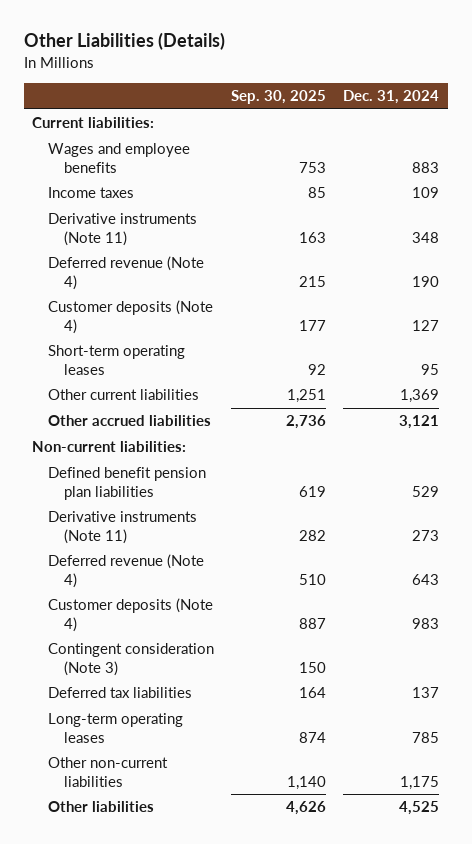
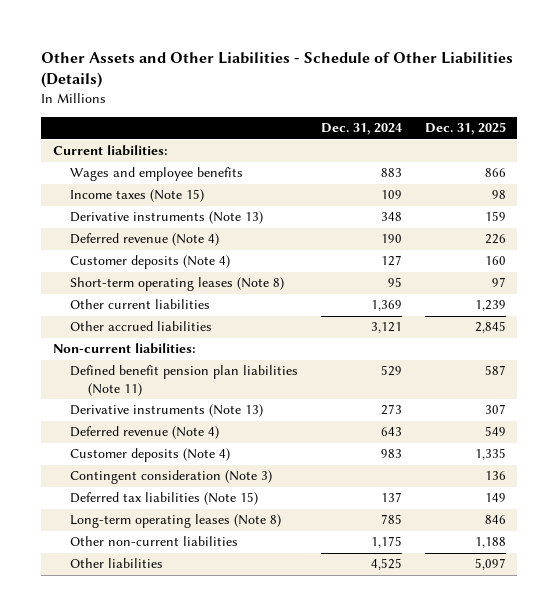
- Other Liabilities (Details)
+ Other Assets and Other Liabilities - Schedule of Other Liabilities (Details)
- | Sep. 30, 2025 | Dec. 31, 2024
+ | Dec. 31, 2024 | Dec. 31, 2025
- Income taxes | 85 | 109
- Derivative instruments (Note 11) | 163 | 348
+ Income taxes (Note 15) | 109 | 98
+ Derivative instruments (Note 13) | 348 | 159
- Short-term operating leases | 92 | 95
+ Short-term operating leases (Note 8) | 95 | 97
- Defined benefit pension plan liabilities | 619 | 529
- Derivative instruments (Note 11) | 282 | 273
+ Defined benefit pension plan liabilities (Note 11) | 529 | 587
+ Derivative instruments (Note 13) | 273 | 307
- Deferred tax liabilities | 164 | 137
- Long-term operating leases | 874 | 785
+ Deferred tax liabilities (Note 15) | 137 | 149
+ Long-term operating leases (Note 8) | 785 | 846

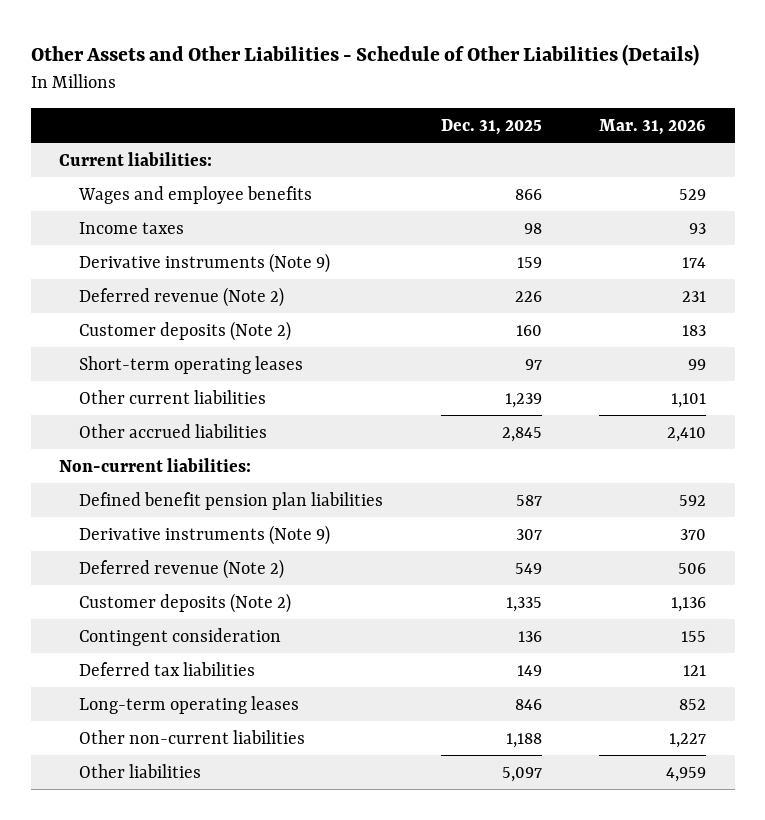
- | Dec. 31, 2024 | Dec. 31, 2025
+ | Dec. 31, 2025 | Mar. 31, 2026
- Income taxes (Note 15) | 109 | 98
- Derivative instruments (Note 13) | 348 | 159
- Deferred revenue (Note 4) | 190 | 226
- Customer deposits (Note 4) | 127 | 160
- Short-term operating leases (Note 8) | 95 | 97
+ Income taxes | 98 | 93
+ Derivative instruments (Note 9) | 159 | 174
+ Deferred revenue (Note 2) | 226 | 231
+ Customer deposits (Note 2) | 160 | 183
+ Short-term operating leases | 97 | 99
- Defined benefit pension plan liabilities (Note 11) | 529 | 587
- Derivative instruments (Note 13) | 273 | 307
- Deferred revenue (Note 4) | 643 | 549
- Customer deposits (Note 4) | 983 | 1,335
- Contingent consideration (Note 3) | | 136
- Deferred tax liabilities (Note 15) | 137 | 149
- Long-term operating leases (Note 8) | 785 | 846
+ Defined benefit pension plan liabilities | 587 | 592
+ Derivative instruments (Note 9) | 307 | 370
+ Deferred revenue (Note 2) | 549 | 506
+ Customer deposits (Note 2) | 1,335 | 1,136
+ Contingent consideration | 136 | 155
+ Deferred tax liabilities | 149 | 121
+ Long-term operating leases | 846 | 852

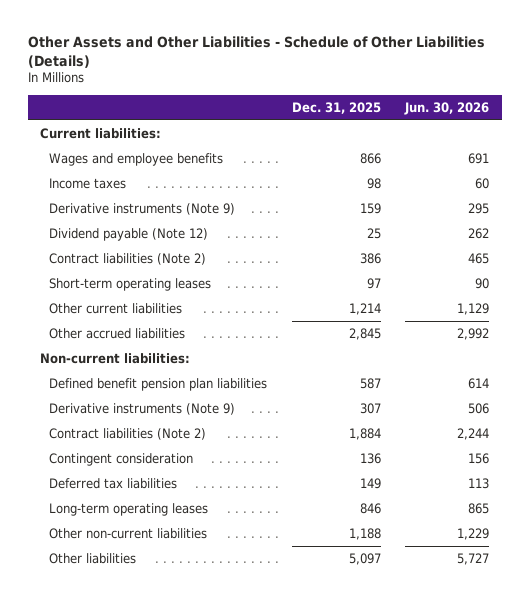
- | Dec. 31, 2025 | Mar. 31, 2026
+ | Dec. 31, 2025 | Jun. 30, 2026
- Deferred revenue (Note 2) | 226 | 231
- Customer deposits (Note 2) | 160 | 183
+ Dividend payable (Note 12) | 25 | 262
+ Contract liabilities (Note 2) | 386 | 465
- Other current liabilities | 1,239 | 1,101
+ Other current liabilities | 1,214 | 1,129
- Deferred revenue (Note 2) | 549 | 506
- Customer deposits (Note 2) | 1,335 | 1,136
+ Contract liabilities (Note 2) | 1,884 | 2,244

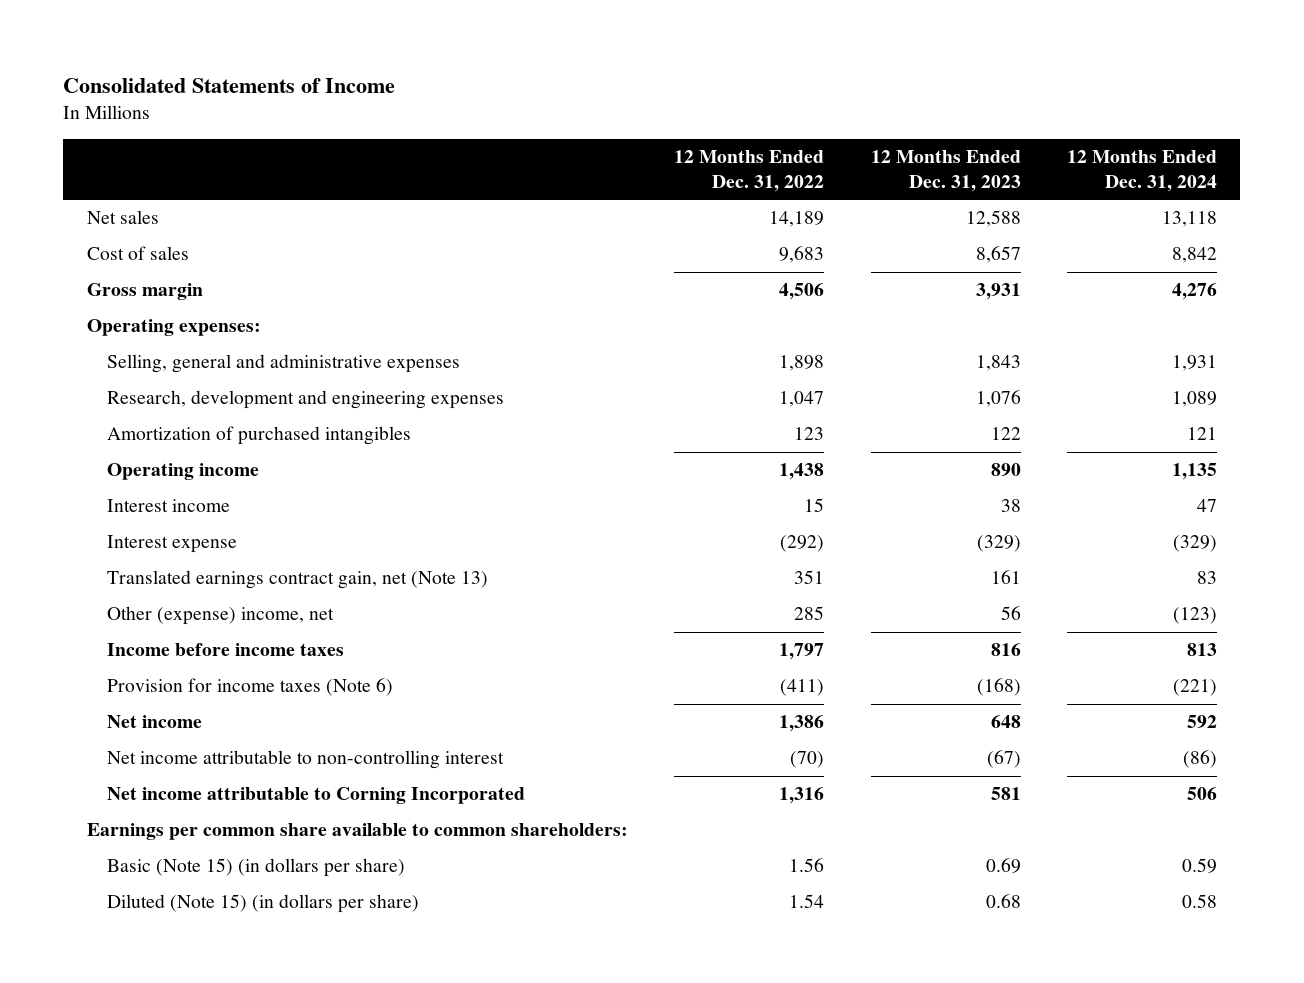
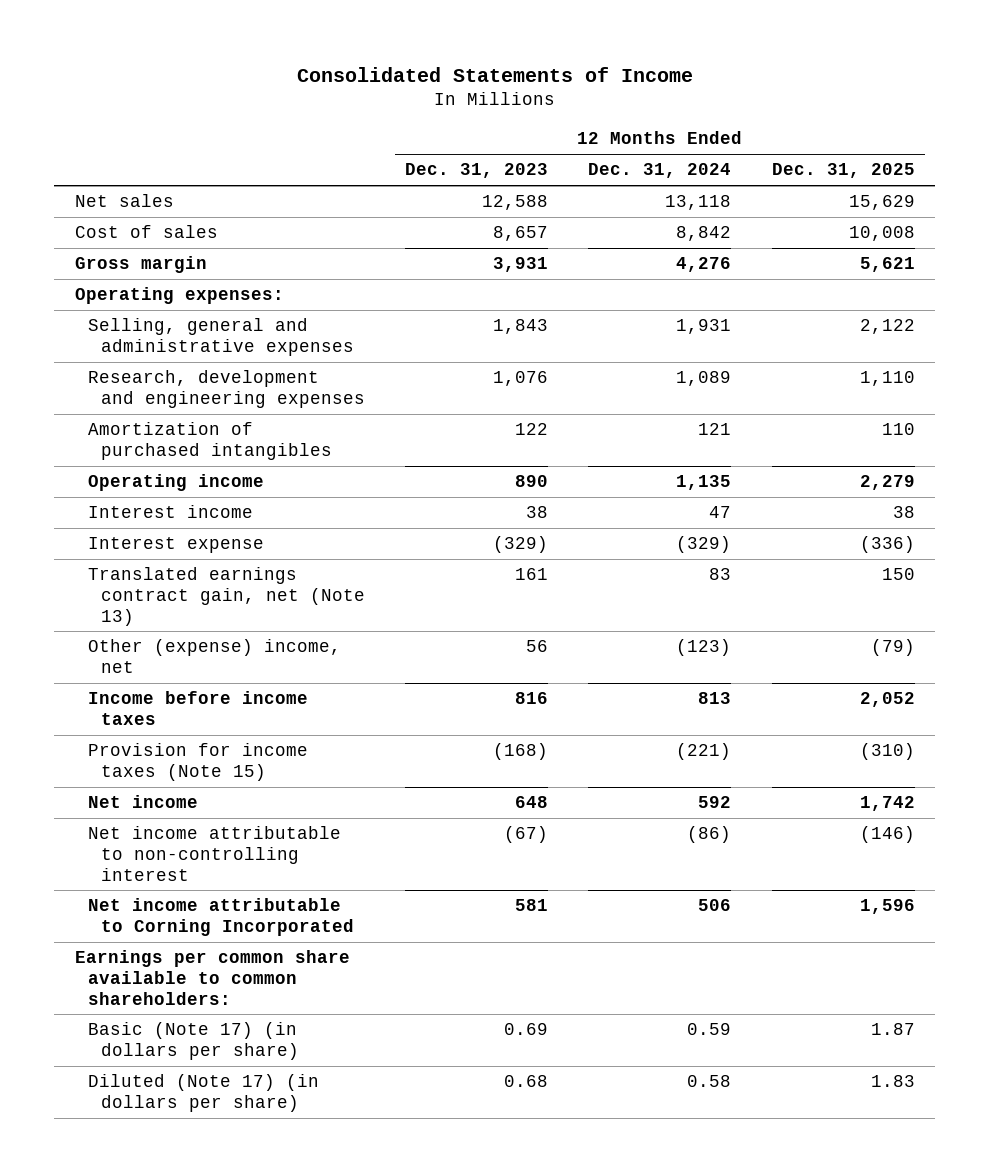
- | 12 Months Ended Dec. 31, 2022 | 12 Months Ended Dec. 31, 2023 | 12 Months Ended Dec. 31, 2024
+ | 12 Months Ended Dec. 31, 2023 | 12 Months Ended Dec. 31, 2024 | 12 Months Ended Dec. 31, 2025
- Provision for income taxes (Note 6) | (411) | (168) | (221)
+ Provision for income taxes (Note 15) | (168) | (221) | (310)
- Basic (Note 15) (in dollars per share) | 1.56 | 0.69 | 0.59
- Diluted (Note 15) (in dollars per share) | 1.54 | 0.68 | 0.58
+ Basic (Note 17) (in dollars per share) | 0.69 | 0.59 | 1.87
+ Diluted (Note 17) (in dollars per share) | 0.68 | 0.58 | 1.83

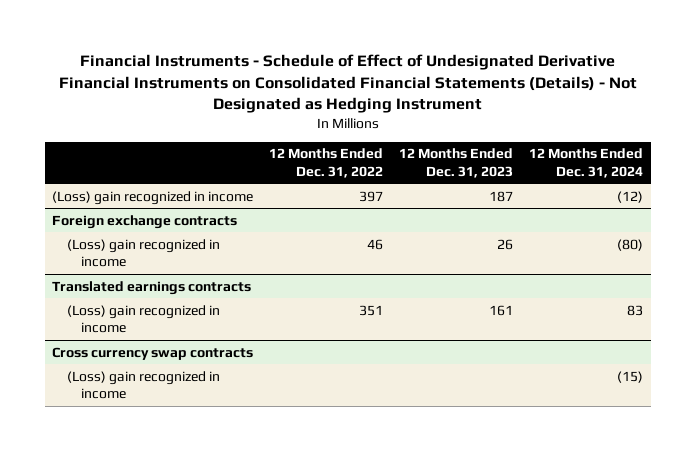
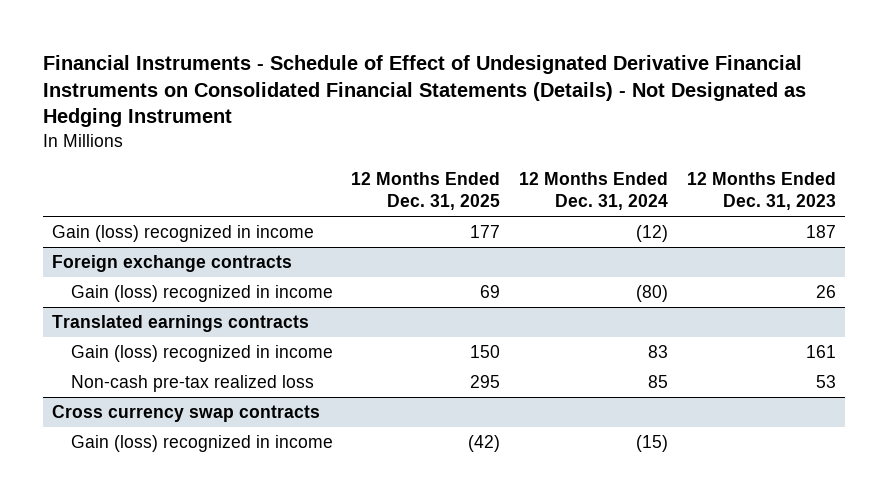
- | 12 Months Ended Dec. 31, 2022 | 12 Months Ended Dec. 31, 2023 | 12 Months Ended Dec. 31, 2024
+ | 12 Months Ended Dec. 31, 2025 | 12 Months Ended Dec. 31, 2024 | 12 Months Ended Dec. 31, 2023
- (Loss) gain recognized in income | 397 | 187 | (12)
+ Gain (loss) recognized in income | 177 | (12) | 187
@ Foreign exchange contracts
- (Loss) gain recognized in income | 46 | 26 | (80)
+ Gain (loss) recognized in income | 69 | (80) | 26
@ Translated earnings contracts
- (Loss) gain recognized in income | 351 | 161 | 83
+ Gain (loss) recognized in income | 150 | 83 | 161
+ Non-cash pre-tax realized loss | 295 | 85 | 53
@ Cross currency swap contracts
- (Loss) gain recognized in income | | | (15)
+ Gain (loss) recognized in income | (42) | (15) |

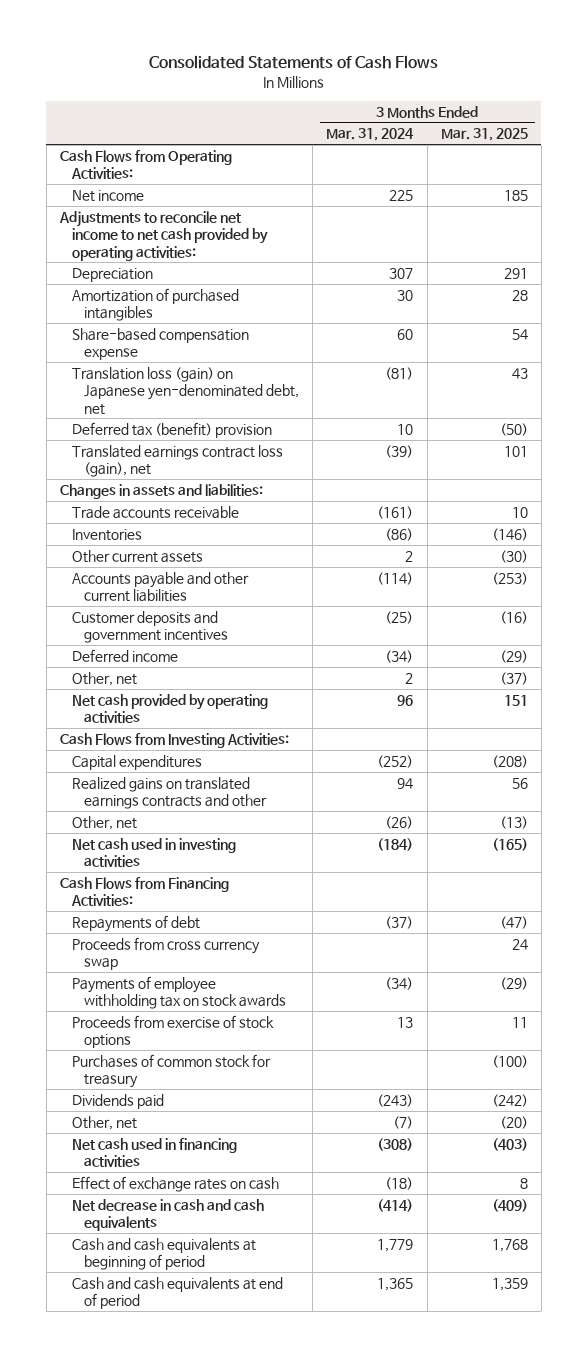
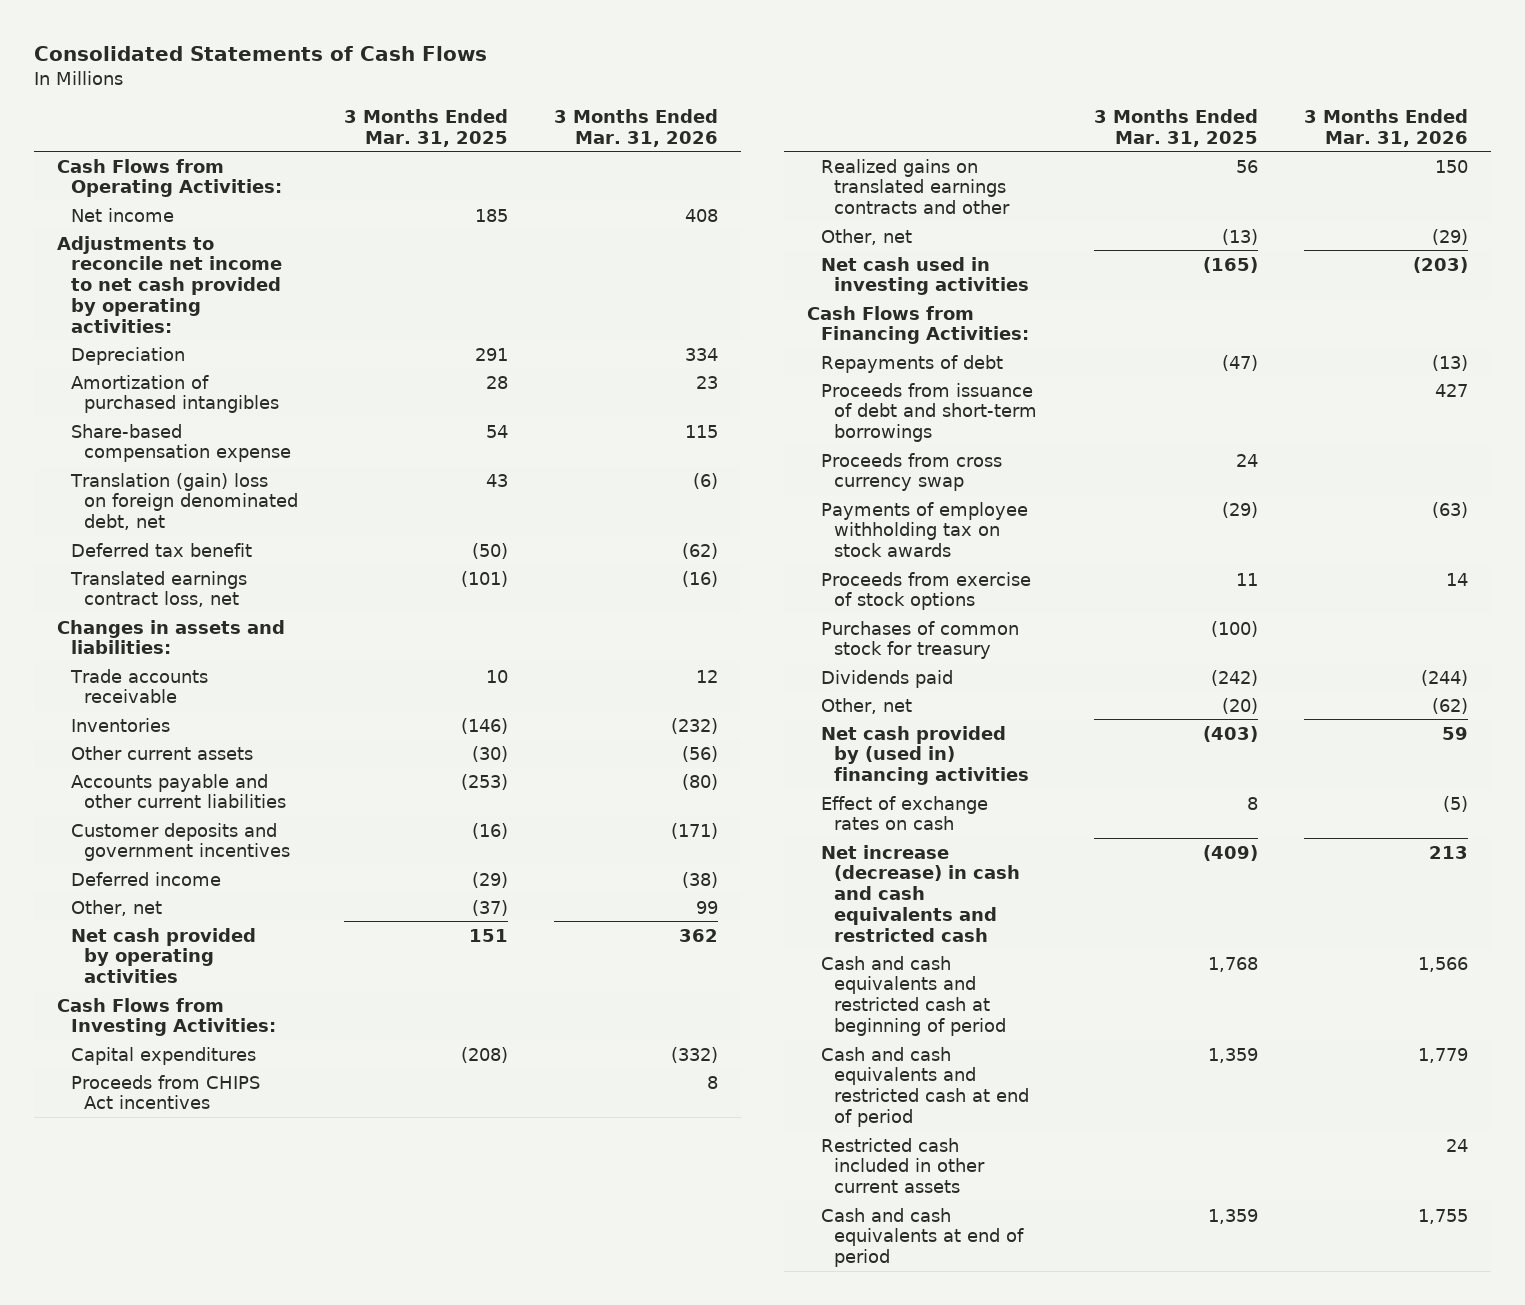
- | 3 Months Ended Mar. 31, 2024 | 3 Months Ended Mar. 31, 2025
+ | 3 Months Ended Mar. 31, 2025 | 3 Months Ended Mar. 31, 2026
- Translation loss (gain) on Japanese yen-denominated debt, net | (81) | 43
- Deferred tax (benefit) provision | 10 | (50)
- Translated earnings contract loss (gain), net | (39) | 101
+ Translation (gain) loss on foreign denominated debt, net | 43 | (6)
+ Deferred tax benefit | (50) | (62)
+ Translated earnings contract loss, net | (101) | (16)
+ Proceeds from CHIPS Act incentives | | 8
+ Proceeds from issuance of debt and short-term borrowings | | 427
- Net cash used in financing activities | (308) | (403)
+ Net cash provided by (used in) financing activities | (403) | 59
- Net decrease in cash and cash equivalents | (414) | (409)
- Cash and cash equivalents at beginning of period | 1,779 | 1,768
+ Net increase (decrease) in cash and cash equivalents and restricted cash | (409) | 213
+ Cash and cash equivalents and restricted cash at beginning of period | 1,768 | 1,566
+ Cash and cash equivalents and restricted cash at end of period | 1,359 | 1,779
+ Restricted cash included in other current assets | | 24

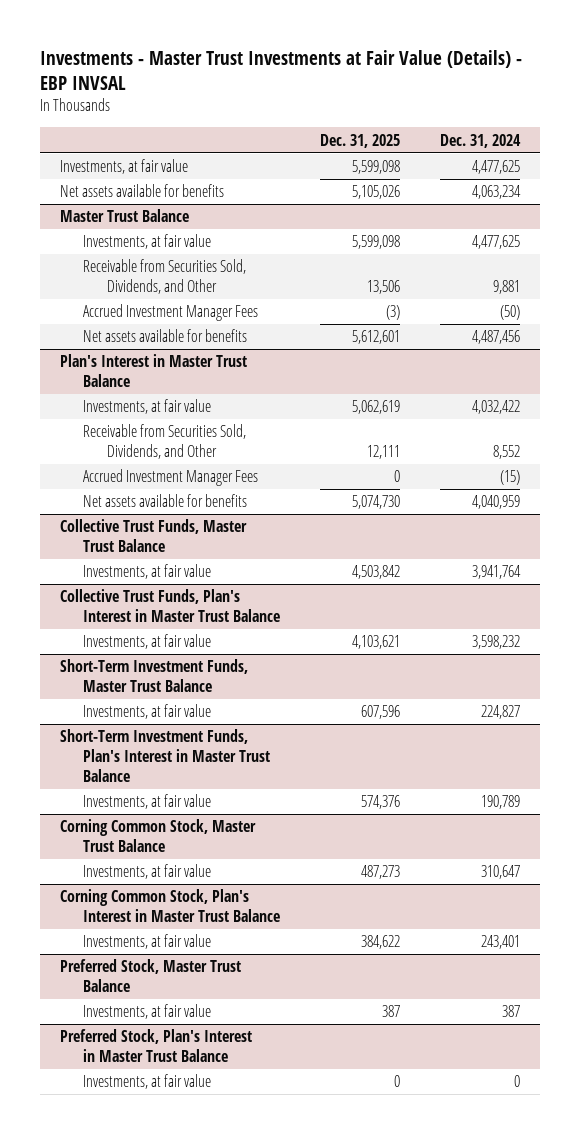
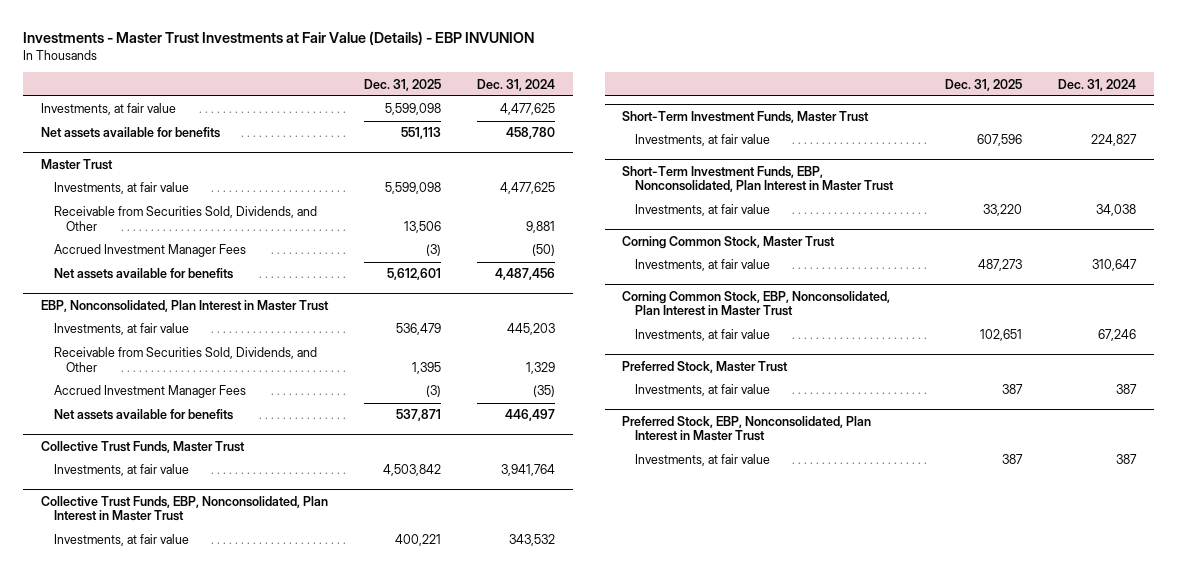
- Investments - Master Trust Investments at Fair Value (Details) - EBP INVSAL
+ Investments - Master Trust Investments at Fair Value (Details) - EBP INVUNION
- Net assets available for benefits | 5,105,026 | 4,063,234
- Master Trust Balance
+ Net assets available for benefits | 551,113 | 458,780
+ Master Trust
- Plan's Interest in Master Trust Balance
- Investments, at fair value | 5,062,619 | 4,032,422
- Receivable from Securities Sold, Dividends, and Other | 12,111 | 8,552
- Accrued Investment Manager Fees | 0 | (15)
- Net assets available for benefits | 5,074,730 | 4,040,959
- Collective Trust Funds, Master Trust Balance
+ EBP, Nonconsolidated, Plan Interest in Master Trust
+ Investments, at fair value | 536,479 | 445,203
+ Receivable from Securities Sold, Dividends, and Other | 1,395 | 1,329
+ Accrued Investment Manager Fees | (3) | (35)
+ Net assets available for benefits | 537,871 | 446,497
+ Collective Trust Funds, Master Trust
- Collective Trust Funds, Plan's Interest in Master Trust Balance
- Investments, at fair value | 4,103,621 | 3,598,232
- Short-Term Investment Funds, Master Trust Balance
+ Collective Trust Funds, EBP, Nonconsolidated, Plan Interest in Master Trust
+ Investments, at fair value | 400,221 | 343,532
+ Short-Term Investment Funds, Master Trust
- Short-Term Investment Funds, Plan's Interest in Master Trust Balance
- Investments, at fair value | 574,376 | 190,789
- Corning Common Stock, Master Trust Balance
+ Short-Term Investment Funds, EBP, Nonconsolidated, Plan Interest in Master Trust
+ Investments, at fair value | 33,220 | 34,038
+ Corning Common Stock, Master Trust
- Corning Common Stock, Plan's Interest in Master Trust Balance
- Investments, at fair value | 384,622 | 243,401
- Preferred Stock, Master Trust Balance
+ Corning Common Stock, EBP, Nonconsolidated, Plan Interest in Master Trust
+ Investments, at fair value | 102,651 | 67,246
+ Preferred Stock, Master Trust
- Preferred Stock, Plan's Interest in Master Trust Balance
- Investments, at fair value | 0 | 0
+ Preferred Stock, EBP, Nonconsolidated, Plan Interest in Master Trust
+ Investments, at fair value | 387 | 387

